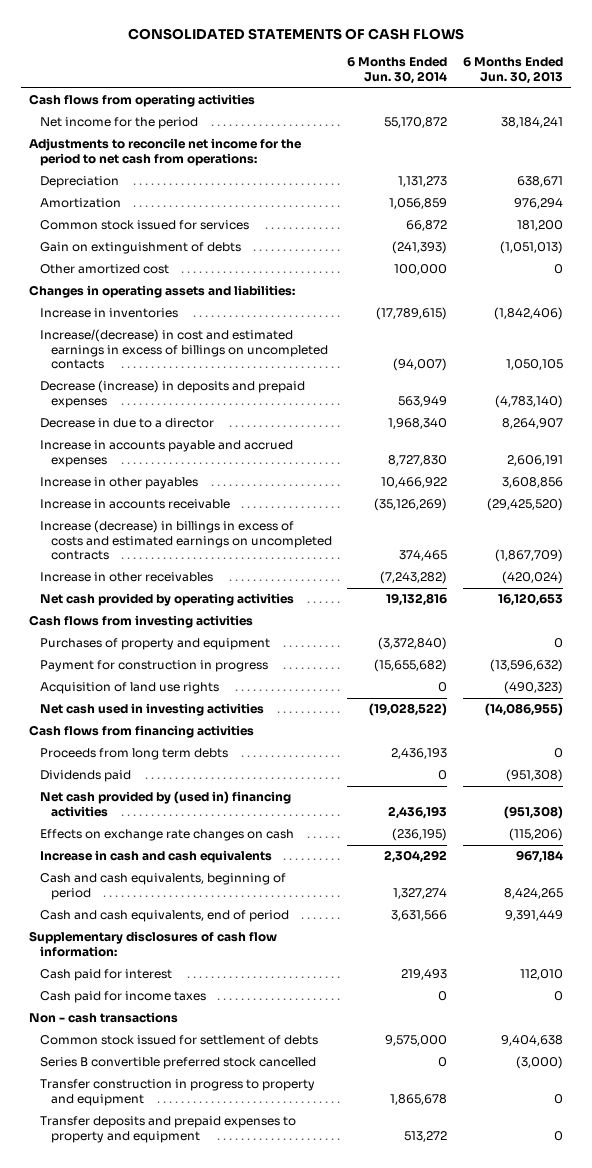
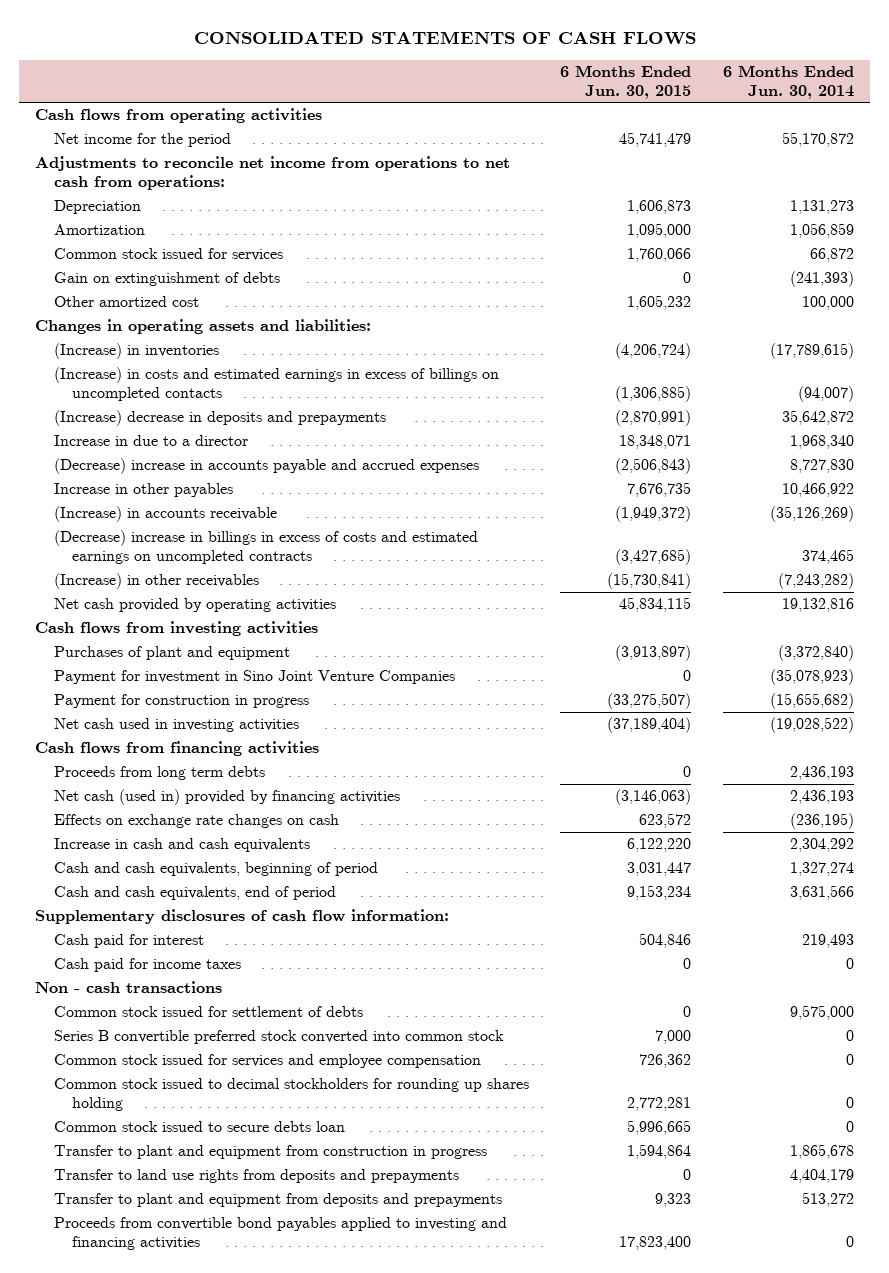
- | 6 Months Ended Jun. 30, 2014 | 6 Months Ended Jun. 30, 2013
+ | 6 Months Ended Jun. 30, 2015 | 6 Months Ended Jun. 30, 2014
- Adjustments to reconcile net income for the period to net cash from operations:
+ Adjustments to reconcile net income from operations to net cash from operations:
- Increase in inventories | (17,789,615) | (1,842,406)
- Increase/(decrease) in cost and estimated earnings in excess of billings on uncompleted contacts | (94,007) | 1,050,105
- Decrease (increase) in deposits and prepaid expenses | 563,949 | (4,783,140)
- Decrease in due to a director | 1,968,340 | 8,264,907
- Increase in accounts payable and accrued expenses | 8,727,830 | 2,606,191
+ (Increase) in inventories | (4,206,724) | (17,789,615)
+ (Increase) in costs and estimated earnings in excess of billings on uncompleted contacts | (1,306,885) | (94,007)
+ (Increase) decrease in deposits and prepayments | (2,870,991) | 35,642,872
+ Increase in due to a director | 18,348,071 | 1,968,340
+ (Decrease) increase in accounts payable and accrued expenses | (2,506,843) | 8,727,830
- Increase in accounts receivable | (35,126,269) | (29,425,520)
- Increase (decrease) in billings in excess of costs and estimated earnings on uncompleted contracts | 374,465 | (1,867,709)
- Increase in other receivables | (7,243,282) | (420,024)
+ (Increase) in accounts receivable | (1,949,372) | (35,126,269)
+ (Decrease) increase in billings in excess of costs and estimated earnings on uncompleted contracts | (3,427,685) | 374,465
+ (Increase) in other receivables | (15,730,841) | (7,243,282)
- Purchases of property and equipment | (3,372,840) | 0
+ Purchases of plant and equipment | (3,913,897) | (3,372,840)
+ Payment for investment in Sino Joint Venture Companies | 0 | (35,078,923)
- Acquisition of land use rights | 0 | (490,323)
- Dividends paid | 0 | (951,308)
- Net cash provided by (used in) financing activities | 2,436,193 | (951,308)
+ Net cash (used in) provided by financing activities | (3,146,063) | 2,436,193
- Series B convertible preferred stock cancelled | 0 | (3,000)
- Transfer construction in progress to property and equipment | 1,865,678 | 0
- Transfer deposits and prepaid expenses to property and equipment | 513,272 | 0
+ Series B convertible preferred stock converted into common stock | 7,000 | 0
+ Common stock issued for services and employee compensation | 726,362 | 0
+ Common stock issued to decimal stockholders for rounding up shares holding | 2,772,281 | 0
+ Common stock issued to secure debts loan | 5,996,665 | 0
+ Transfer to plant and equipment from construction in progress | 1,594,864 | 1,865,678
+ Transfer to land use rights from deposits and prepayments | 0 | 4,404,179
+ Transfer to plant and equipment from deposits and prepayments | 9,323 | 513,272
+ Proceeds from convertible bond payables applied to investing and financing activities | 17,823,400 | 0

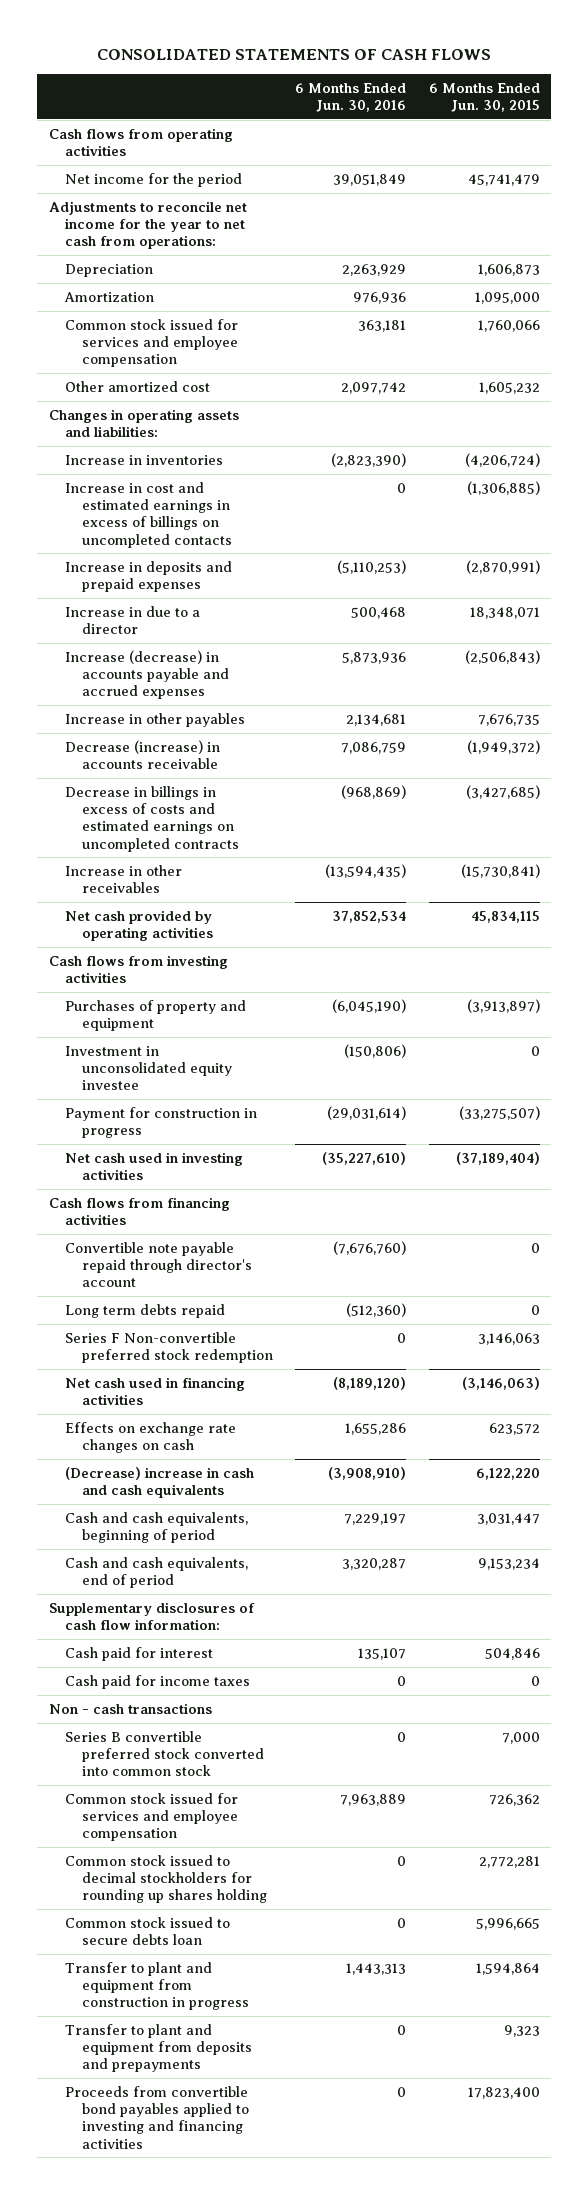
- | 6 Months Ended Jun. 30, 2015 | 6 Months Ended Jun. 30, 2014
+ | 6 Months Ended Jun. 30, 2016 | 6 Months Ended Jun. 30, 2015
- Adjustments to reconcile net income from operations to net cash from operations:
+ Adjustments to reconcile net income for the year to net cash from operations:
- Common stock issued for services | 1,760,066 | 66,872
- Gain on extinguishment of debts | 0 | (241,393)
+ Common stock issued for services and employee compensation | 363,181 | 1,760,066
- (Increase) in inventories | (4,206,724) | (17,789,615)
- (Increase) in costs and estimated earnings in excess of billings on uncompleted contacts | (1,306,885) | (94,007)
- (Increase) decrease in deposits and prepayments | (2,870,991) | 35,642,872
+ Increase in inventories | (2,823,390) | (4,206,724)
+ Increase in cost and estimated earnings in excess of billings on uncompleted contacts | 0 | (1,306,885)
+ Increase in deposits and prepaid expenses | (5,110,253) | (2,870,991)
- (Decrease) increase in accounts payable and accrued expenses | (2,506,843) | 8,727,830
+ Increase (decrease) in accounts payable and accrued expenses | 5,873,936 | (2,506,843)
- (Increase) in accounts receivable | (1,949,372) | (35,126,269)
- (Decrease) increase in billings in excess of costs and estimated earnings on uncompleted contracts | (3,427,685) | 374,465
- (Increase) in other receivables | (15,730,841) | (7,243,282)
+ Decrease (increase) in accounts receivable | 7,086,759 | (1,949,372)
+ Decrease in billings in excess of costs and estimated earnings on uncompleted contracts | (968,869) | (3,427,685)
+ Increase in other receivables | (13,594,435) | (15,730,841)
- Purchases of plant and equipment | (3,913,897) | (3,372,840)
- Payment for investment in Sino Joint Venture Companies | 0 | (35,078,923)
+ Purchases of property and equipment | (6,045,190) | (3,913,897)
+ Investment in unconsolidated equity investee | (150,806) | 0
- Proceeds from long term debts | 0 | 2,436,193
- Net cash (used in) provided by financing activities | (3,146,063) | 2,436,193
+ Convertible note payable repaid through director's account | (7,676,760) | 0
+ Long term debts repaid | (512,360) | 0
+ Series F Non-convertible preferred stock redemption | 0 | 3,146,063
+ Net cash used in financing activities | (8,189,120) | (3,146,063)
- Increase in cash and cash equivalents | 6,122,220 | 2,304,292
+ (Decrease) increase in cash and cash equivalents | (3,908,910) | 6,122,220
- Common stock issued for settlement of debts | 0 | 9,575,000
- Transfer to land use rights from deposits and prepayments | 0 | 4,404,179

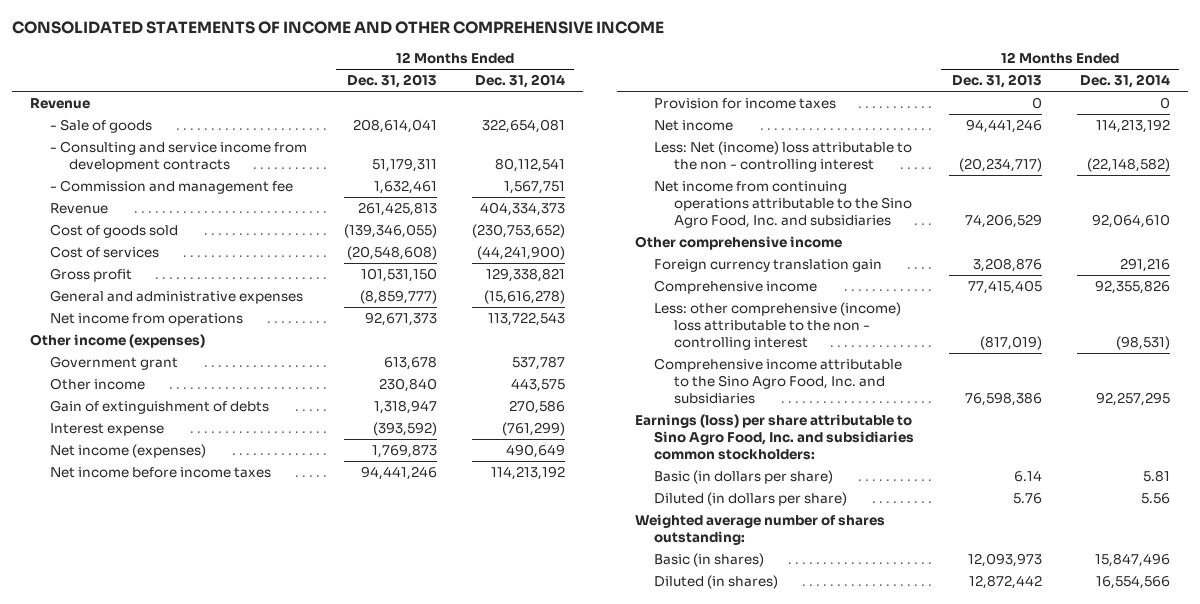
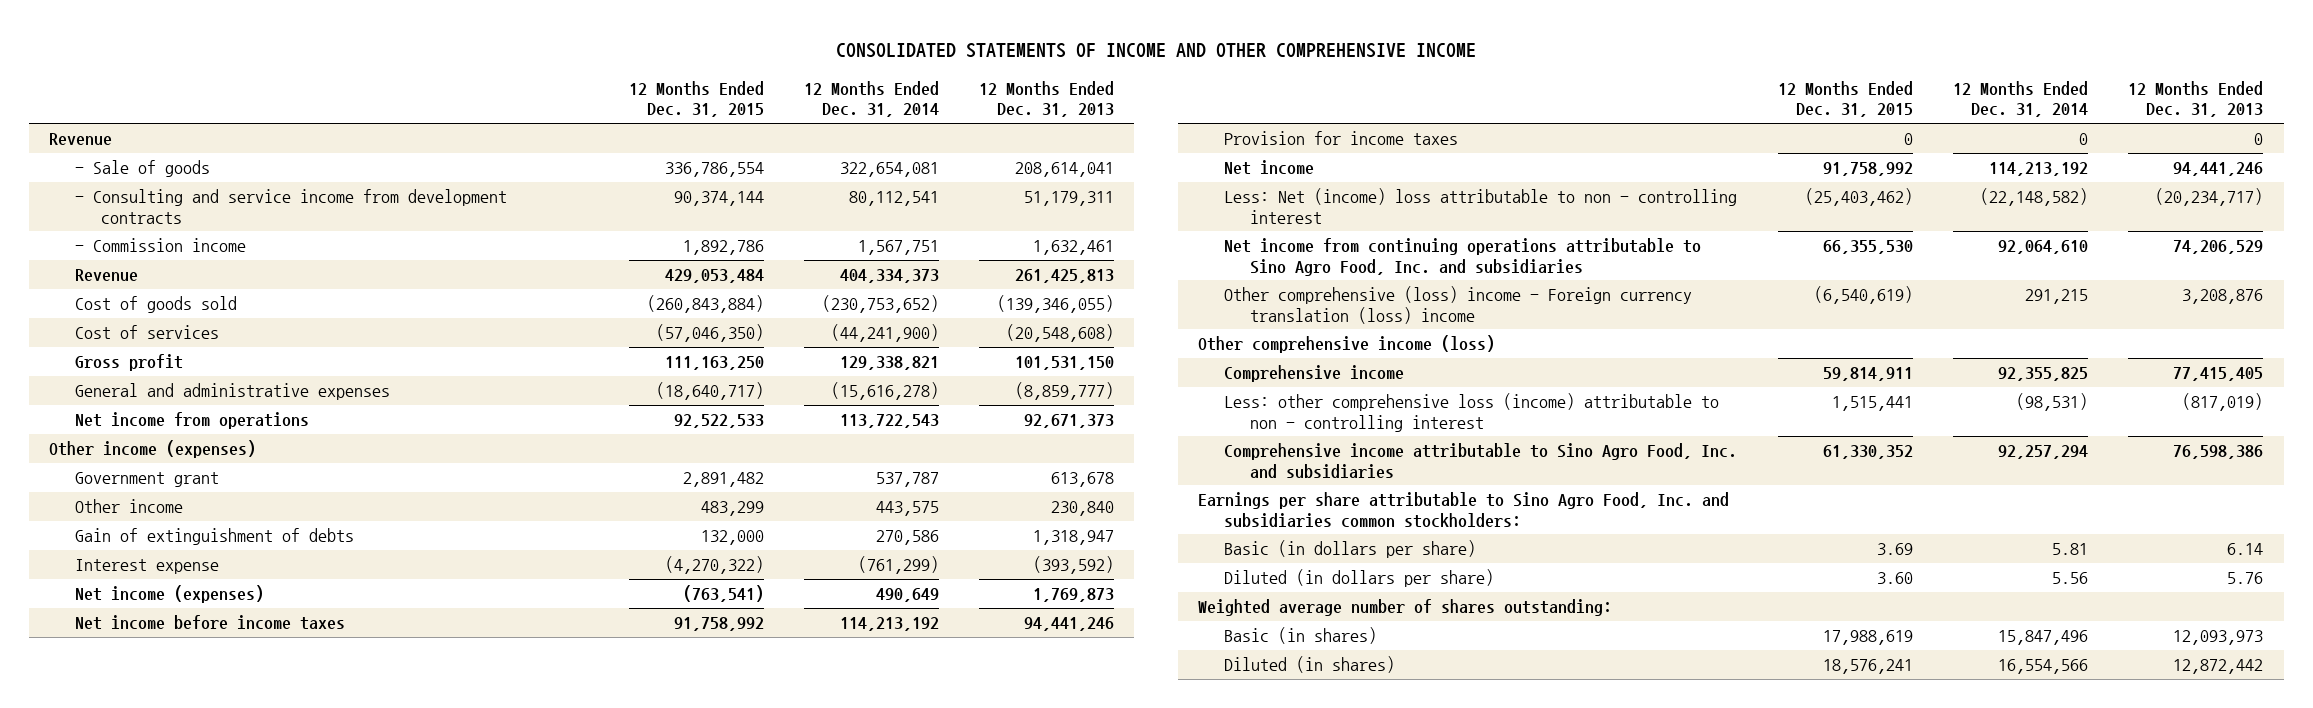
- | 12 Months Ended Dec. 31, 2013 | 12 Months Ended Dec. 31, 2014
+ | 12 Months Ended Dec. 31, 2015 | 12 Months Ended Dec. 31, 2014 | 12 Months Ended Dec. 31, 2013
- - Commission and management fee | 1,632,461 | 1,567,751
+ - Commission income | 1,892,786 | 1,567,751 | 1,632,461
- Less: Net (income) loss attributable to the non - controlling interest | (20,234,717) | (22,148,582)
- Net income from continuing operations attributable to the Sino Agro Food, Inc. and subsidiaries | 74,206,529 | 92,064,610
- Other comprehensive income
- Foreign currency translation gain | 3,208,876 | 291,216
- Comprehensive income | 77,415,405 | 92,355,826
- Less: other comprehensive (income) loss attributable to the non - controlling interest | (817,019) | (98,531)
- Comprehensive income attributable to the Sino Agro Food, Inc. and subsidiaries | 76,598,386 | 92,257,295
- Earnings (loss) per share attributable to Sino Agro Food, Inc. and subsidiaries common stockholders:
+ Less: Net (income) loss attributable to non - controlling interest | (25,403,462) | (22,148,582) | (20,234,717)
+ Net income from continuing operations attributable to Sino Agro Food, Inc. and subsidiaries | 66,355,530 | 92,064,610 | 74,206,529
+ Other comprehensive (loss) income - Foreign currency translation (loss) income | (6,540,619) | 291,215 | 3,208,876
+ Other comprehensive income (loss)
+ Comprehensive income | 59,814,911 | 92,355,825 | 77,415,405
+ Less: other comprehensive loss (income) attributable to non - controlling interest | 1,515,441 | (98,531) | (817,019)
+ Comprehensive income attributable to Sino Agro Food, Inc. and subsidiaries | 61,330,352 | 92,257,294 | 76,598,386
+ Earnings per share attributable to Sino Agro Food, Inc. and subsidiaries common stockholders:

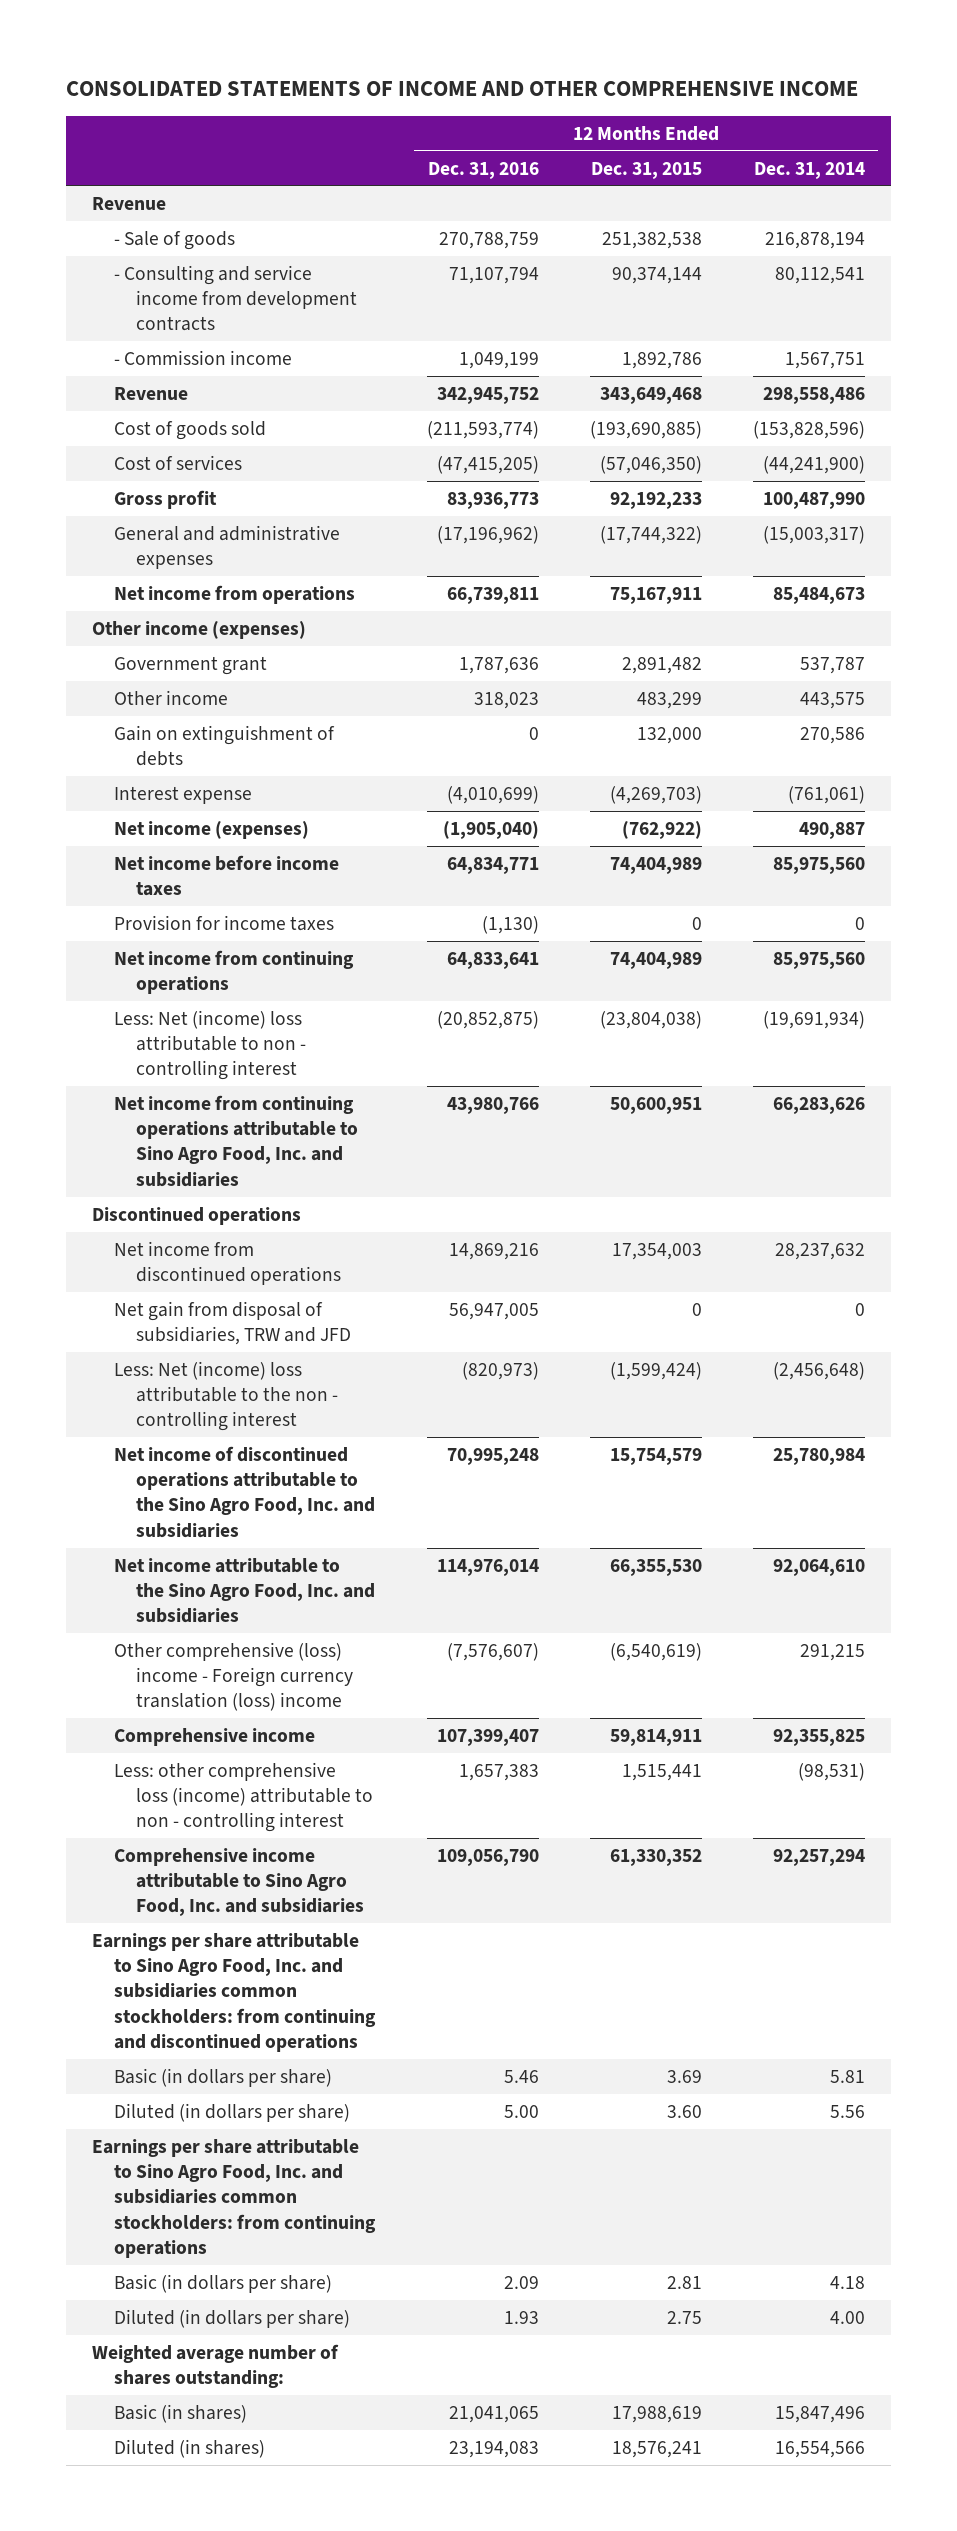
- | 12 Months Ended Dec. 31, 2015 | 12 Months Ended Dec. 31, 2014 | 12 Months Ended Dec. 31, 2013
+ | 12 Months Ended Dec. 31, 2016 | 12 Months Ended Dec. 31, 2015 | 12 Months Ended Dec. 31, 2014
- - Sale of goods | 336,786,554 | 322,654,081 | 208,614,041
+ - Sale of goods | 270,788,759 | 251,382,538 | 216,878,194
- Revenue | 429,053,484 | 404,334,373 | 261,425,813
- Cost of goods sold | (260,843,884) | (230,753,652) | (139,346,055)
+ Revenue | 342,945,752 | 343,649,468 | 298,558,486
+ Cost of goods sold | (211,593,774) | (193,690,885) | (153,828,596)
- Gross profit | 111,163,250 | 129,338,821 | 101,531,150
- General and administrative expenses | (18,640,717) | (15,616,278) | (8,859,777)
- Net income from operations | 92,522,533 | 113,722,543 | 92,671,373
+ Gross profit | 83,936,773 | 92,192,233 | 100,487,990
+ General and administrative expenses | (17,196,962) | (17,744,322) | (15,003,317)
+ Net income from operations | 66,739,811 | 75,167,911 | 85,484,673
- Gain of extinguishment of debts | 132,000 | 270,586 | 1,318,947
- Interest expense | (4,270,322) | (761,299) | (393,592)
- Net income (expenses) | (763,541) | 490,649 | 1,769,873
- Net income before income taxes | 91,758,992 | 114,213,192 | 94,441,246
+ Gain on extinguishment of debts | 0 | 132,000 | 270,586
+ Interest expense | (4,010,699) | (4,269,703) | (761,061)
+ Net income (expenses) | (1,905,040) | (762,922) | 490,887
+ Net income before income taxes | 64,834,771 | 74,404,989 | 85,975,560
- Net income | 91,758,992 | 114,213,192 | 94,441,246
- Less: Net (income) loss attributable to non - controlling interest | (25,403,462) | (22,148,582) | (20,234,717)
- Net income from continuing operations attributable to Sino Agro Food, Inc. and subsidiaries | 66,355,530 | 92,064,610 | 74,206,529
+ Net income from continuing operations | 64,833,641 | 74,404,989 | 85,975,560
+ Less: Net (income) loss attributable to non - controlling interest | (20,852,875) | (23,804,038) | (19,691,934)
+ Net income from continuing operations attributable to Sino Agro Food, Inc. and subsidiaries | 43,980,766 | 50,600,951 | 66,283,626
+ Discontinued operations
+ Net income from discontinued operations | 14,869,216 | 17,354,003 | 28,237,632
+ Net gain from disposal of subsidiaries, TRW and JFD | 56,947,005 | 0 | 0
+ Less: Net (income) loss attributable to the non - controlling interest | (820,973) | (1,599,424) | (2,456,648)
+ Net income of discontinued operations attributable to the Sino Agro Food, Inc. and subsidiaries | 70,995,248 | 15,754,579 | 25,780,984
+ Net income attributable to the Sino Agro Food, Inc. and subsidiaries | 114,976,014 | 66,355,530 | 92,064,610
- Other comprehensive income (loss)
- Earnings per share attributable to Sino Agro Food, Inc. and subsidiaries common stockholders:
+ Earnings per share attributable to Sino Agro Food, Inc. and subsidiaries common stockholders: from continuing and discontinued operations
+ Earnings per share attributable to Sino Agro Food, Inc. and subsidiaries common stockholders: from continuing operations
+ Basic (in dollars per share) | 2.09 | 2.81 | 4.18
+ Diluted (in dollars per share) | 1.93 | 2.75 | 4.00

